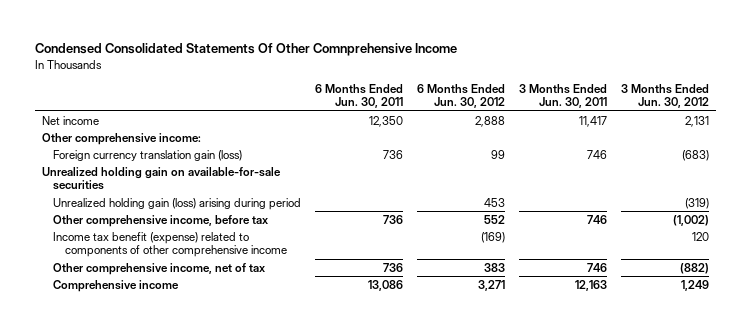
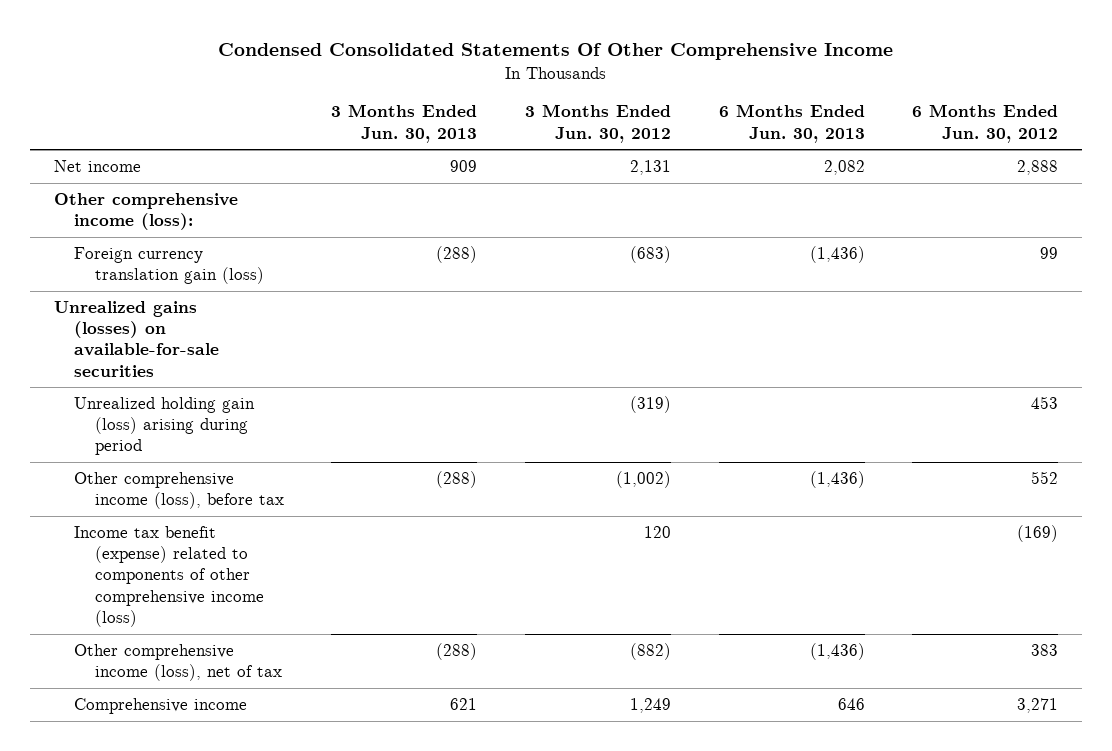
- Condensed Consolidated Statements Of Other Comnprehensive Income
+ Condensed Consolidated Statements Of Other Comprehensive Income
- | 6 Months Ended Jun. 30, 2011 | 6 Months Ended Jun. 30, 2012 | 3 Months Ended Jun. 30, 2011 | 3 Months Ended Jun. 30, 2012
+ | 3 Months Ended Jun. 30, 2013 | 3 Months Ended Jun. 30, 2012 | 6 Months Ended Jun. 30, 2013 | 6 Months Ended Jun. 30, 2012
- Other comprehensive income:
+ Other comprehensive income (loss):
- Unrealized holding gain on available-for-sale securities
+ Unrealized gains (losses) on available-for-sale securities
- Other comprehensive income, before tax | 736 | 552 | 746 | (1,002)
- Income tax benefit (expense) related to components of other comprehensive income | | (169) | | 120
- Other comprehensive income, net of tax | 736 | 383 | 746 | (882)
+ Other comprehensive income (loss), before tax | (288) | (1,002) | (1,436) | 552
+ Income tax benefit (expense) related to components of other comprehensive income (loss) | | 120 | | (169)
+ Other comprehensive income (loss), net of tax | (288) | (882) | (1,436) | 383

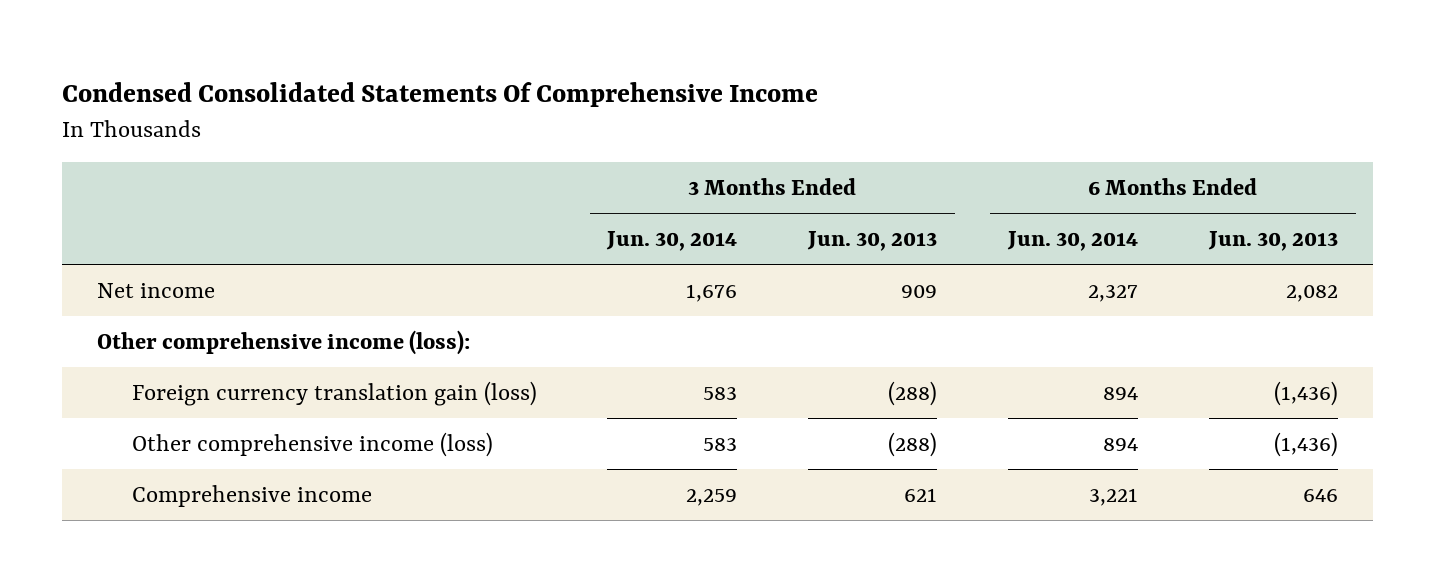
- Condensed Consolidated Statements Of Other Comprehensive Income
+ Condensed Consolidated Statements Of Comprehensive Income
- | 3 Months Ended Jun. 30, 2013 | 3 Months Ended Jun. 30, 2012 | 6 Months Ended Jun. 30, 2013 | 6 Months Ended Jun. 30, 2012
+ | 3 Months Ended Jun. 30, 2014 | 3 Months Ended Jun. 30, 2013 | 6 Months Ended Jun. 30, 2014 | 6 Months Ended Jun. 30, 2013
- Unrealized gains (losses) on available-for-sale securities
- Unrealized holding gain (loss) arising during period | | (319) | | 453
- Other comprehensive income (loss), before tax | (288) | (1,002) | (1,436) | 552
- Income tax benefit (expense) related to components of other comprehensive income (loss) | | 120 | | (169)
- Other comprehensive income (loss), net of tax | (288) | (882) | (1,436) | 383
+ Other comprehensive income (loss) | 583 | (288) | 894 | (1,436)

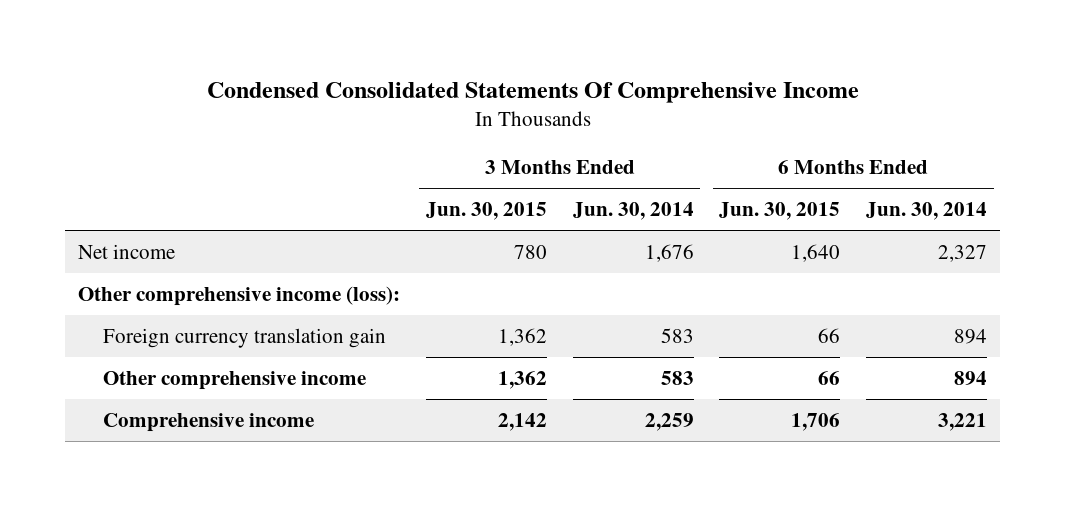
- | 3 Months Ended Jun. 30, 2014 | 3 Months Ended Jun. 30, 2013 | 6 Months Ended Jun. 30, 2014 | 6 Months Ended Jun. 30, 2013
+ | 3 Months Ended Jun. 30, 2015 | 3 Months Ended Jun. 30, 2014 | 6 Months Ended Jun. 30, 2015 | 6 Months Ended Jun. 30, 2014
- Foreign currency translation gain (loss) | 583 | (288) | 894 | (1,436)
- Other comprehensive income (loss) | 583 | (288) | 894 | (1,436)
+ Foreign currency translation gain | 1,362 | 583 | 66 | 894
+ Other comprehensive income | 1,362 | 583 | 66 | 894

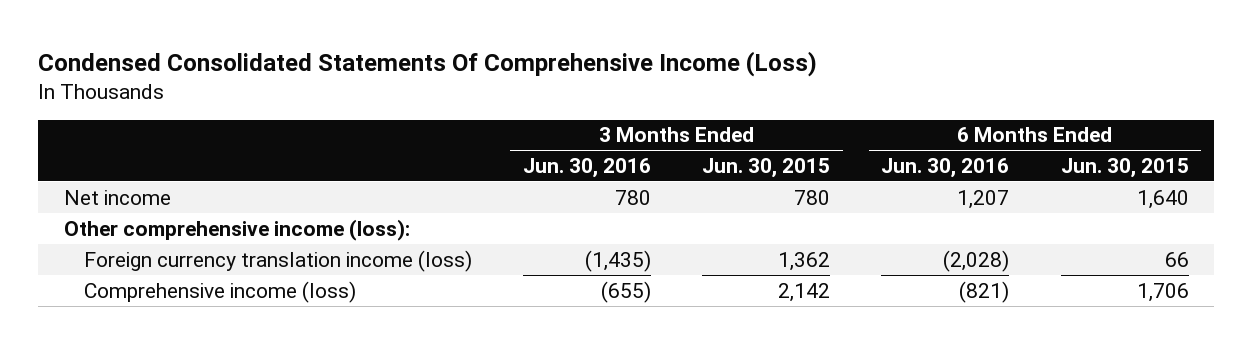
- Condensed Consolidated Statements Of Comprehensive Income
+ Condensed Consolidated Statements Of Comprehensive Income (Loss)
- | 3 Months Ended Jun. 30, 2015 | 3 Months Ended Jun. 30, 2014 | 6 Months Ended Jun. 30, 2015 | 6 Months Ended Jun. 30, 2014
+ | 3 Months Ended Jun. 30, 2016 | 3 Months Ended Jun. 30, 2015 | 6 Months Ended Jun. 30, 2016 | 6 Months Ended Jun. 30, 2015
- Foreign currency translation gain | 1,362 | 583 | 66 | 894
- Other comprehensive income | 1,362 | 583 | 66 | 894
- Comprehensive income | 2,142 | 2,259 | 1,706 | 3,221
+ Foreign currency translation income (loss) | (1,435) | 1,362 | (2,028) | 66
+ Comprehensive income (loss) | (655) | 2,142 | (821) | 1,706

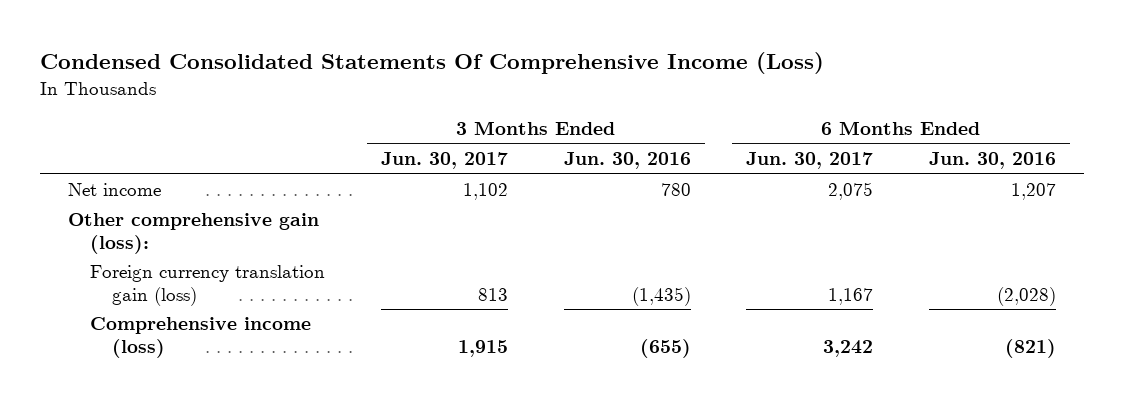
- | 3 Months Ended Jun. 30, 2016 | 3 Months Ended Jun. 30, 2015 | 6 Months Ended Jun. 30, 2016 | 6 Months Ended Jun. 30, 2015
+ | 3 Months Ended Jun. 30, 2017 | 3 Months Ended Jun. 30, 2016 | 6 Months Ended Jun. 30, 2017 | 6 Months Ended Jun. 30, 2016
- Other comprehensive income (loss):
- Foreign currency translation income (loss) | (1,435) | 1,362 | (2,028) | 66
+ Other comprehensive gain (loss):
+ Foreign currency translation gain (loss) | 813 | (1,435) | 1,167 | (2,028)

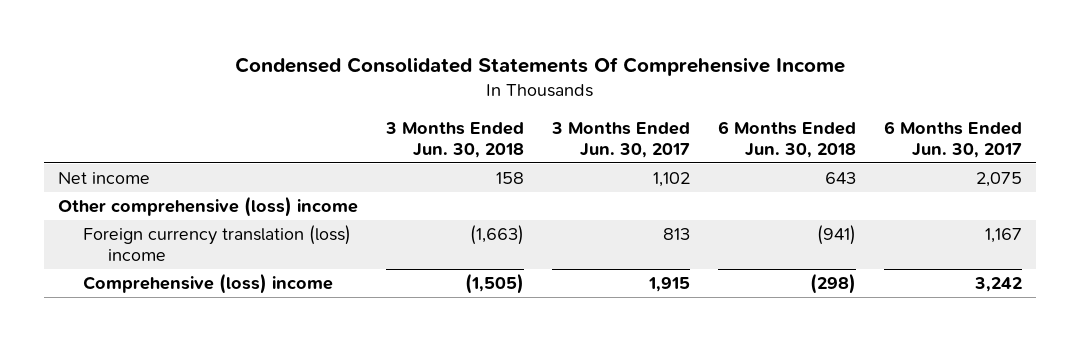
- Condensed Consolidated Statements Of Comprehensive Income (Loss)
+ Condensed Consolidated Statements Of Comprehensive Income
- | 3 Months Ended Jun. 30, 2017 | 3 Months Ended Jun. 30, 2016 | 6 Months Ended Jun. 30, 2017 | 6 Months Ended Jun. 30, 2016
+ | 3 Months Ended Jun. 30, 2018 | 3 Months Ended Jun. 30, 2017 | 6 Months Ended Jun. 30, 2018 | 6 Months Ended Jun. 30, 2017
- Other comprehensive gain (loss):
- Foreign currency translation gain (loss) | 813 | (1,435) | 1,167 | (2,028)
- Comprehensive income (loss) | 1,915 | (655) | 3,242 | (821)
+ Other comprehensive (loss) income
+ Foreign currency translation (loss) income | (1,663) | 813 | (941) | 1,167
+ Comprehensive (loss) income | (1,505) | 1,915 | (298) | 3,242

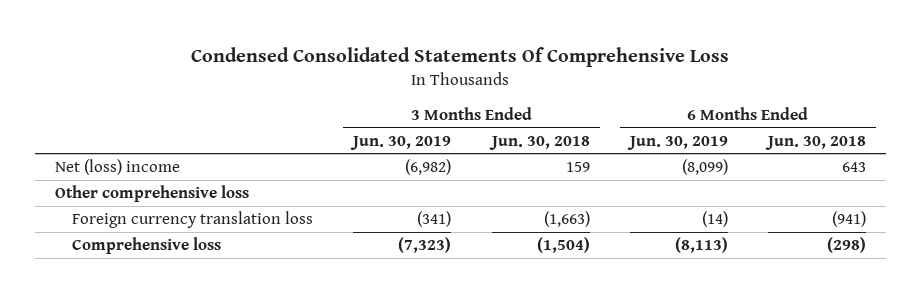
- Condensed Consolidated Statements Of Comprehensive Income
+ Condensed Consolidated Statements Of Comprehensive Loss
- | 3 Months Ended Jun. 30, 2018 | 3 Months Ended Jun. 30, 2017 | 6 Months Ended Jun. 30, 2018 | 6 Months Ended Jun. 30, 2017
+ | 3 Months Ended Jun. 30, 2019 | 3 Months Ended Jun. 30, 2018 | 6 Months Ended Jun. 30, 2019 | 6 Months Ended Jun. 30, 2018
- Net income | 158 | 1,102 | 643 | 2,075
- Other comprehensive (loss) income
- Foreign currency translation (loss) income | (1,663) | 813 | (941) | 1,167
- Comprehensive (loss) income | (1,505) | 1,915 | (298) | 3,242
+ Net (loss) income | (6,982) | 159 | (8,099) | 643
+ Other comprehensive loss
+ Foreign currency translation loss | (341) | (1,663) | (14) | (941)
+ Comprehensive loss | (7,323) | (1,504) | (8,113) | (298)

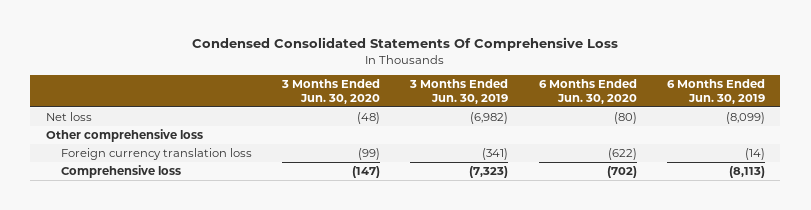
- | 3 Months Ended Jun. 30, 2019 | 3 Months Ended Jun. 30, 2018 | 6 Months Ended Jun. 30, 2019 | 6 Months Ended Jun. 30, 2018
+ | 3 Months Ended Jun. 30, 2020 | 3 Months Ended Jun. 30, 2019 | 6 Months Ended Jun. 30, 2020 | 6 Months Ended Jun. 30, 2019
- Net (loss) income | (6,982) | 159 | (8,099) | 643
+ Net loss | (48) | (6,982) | (80) | (8,099)

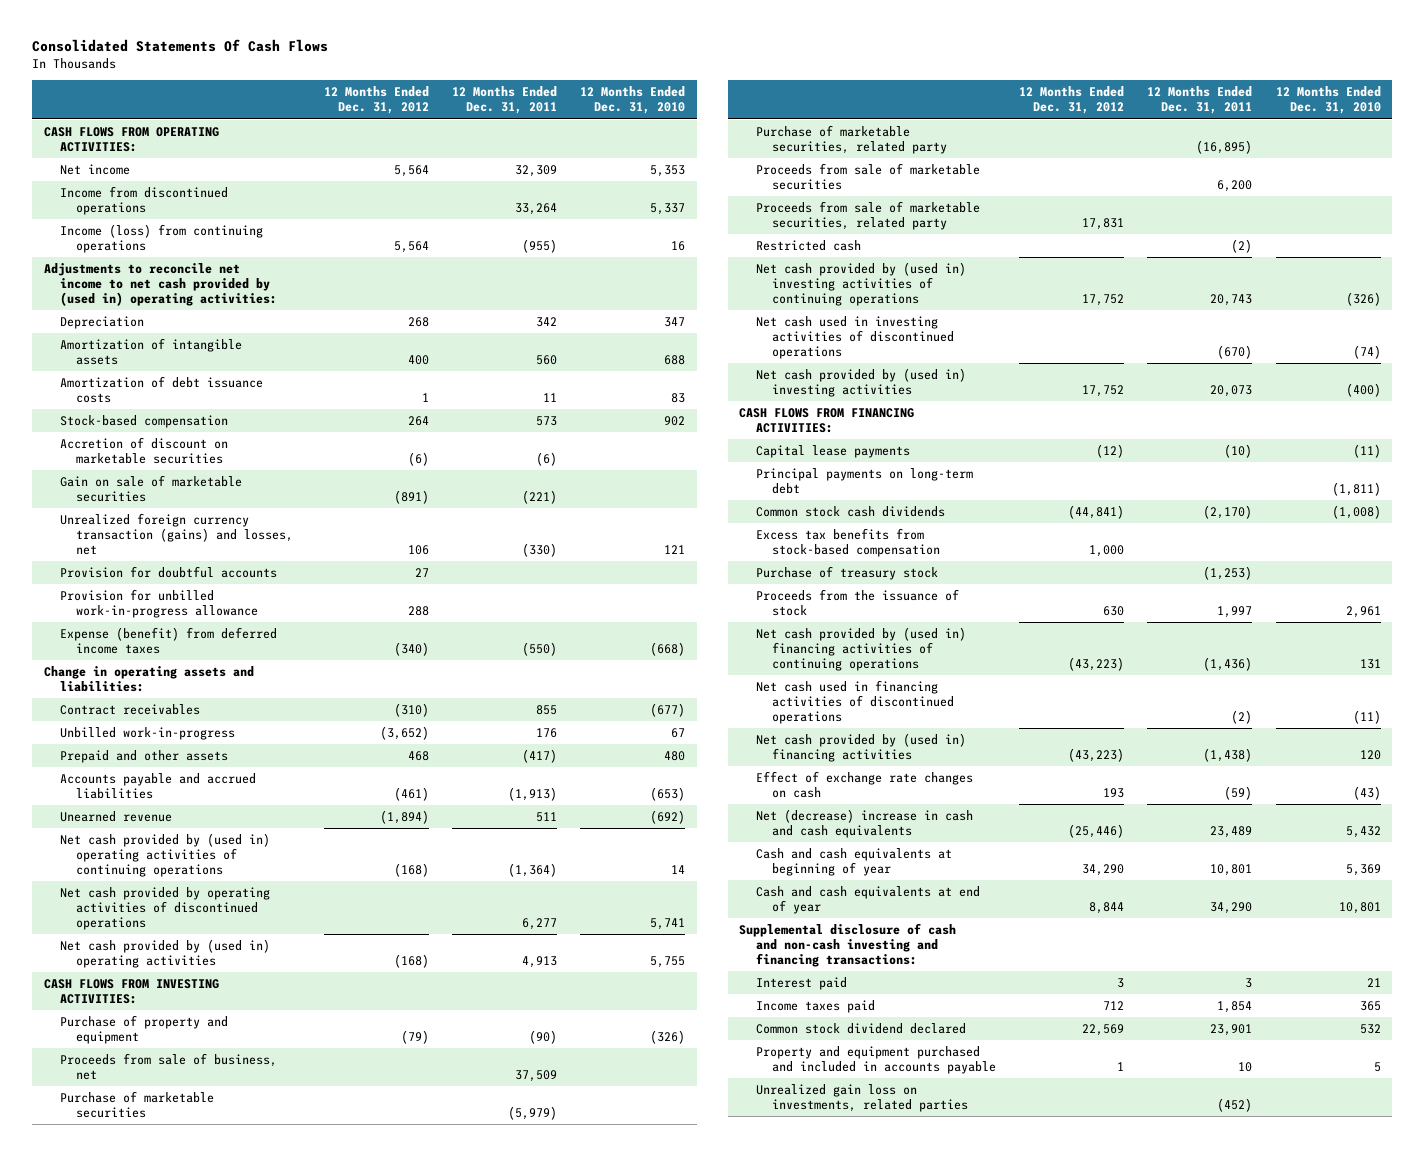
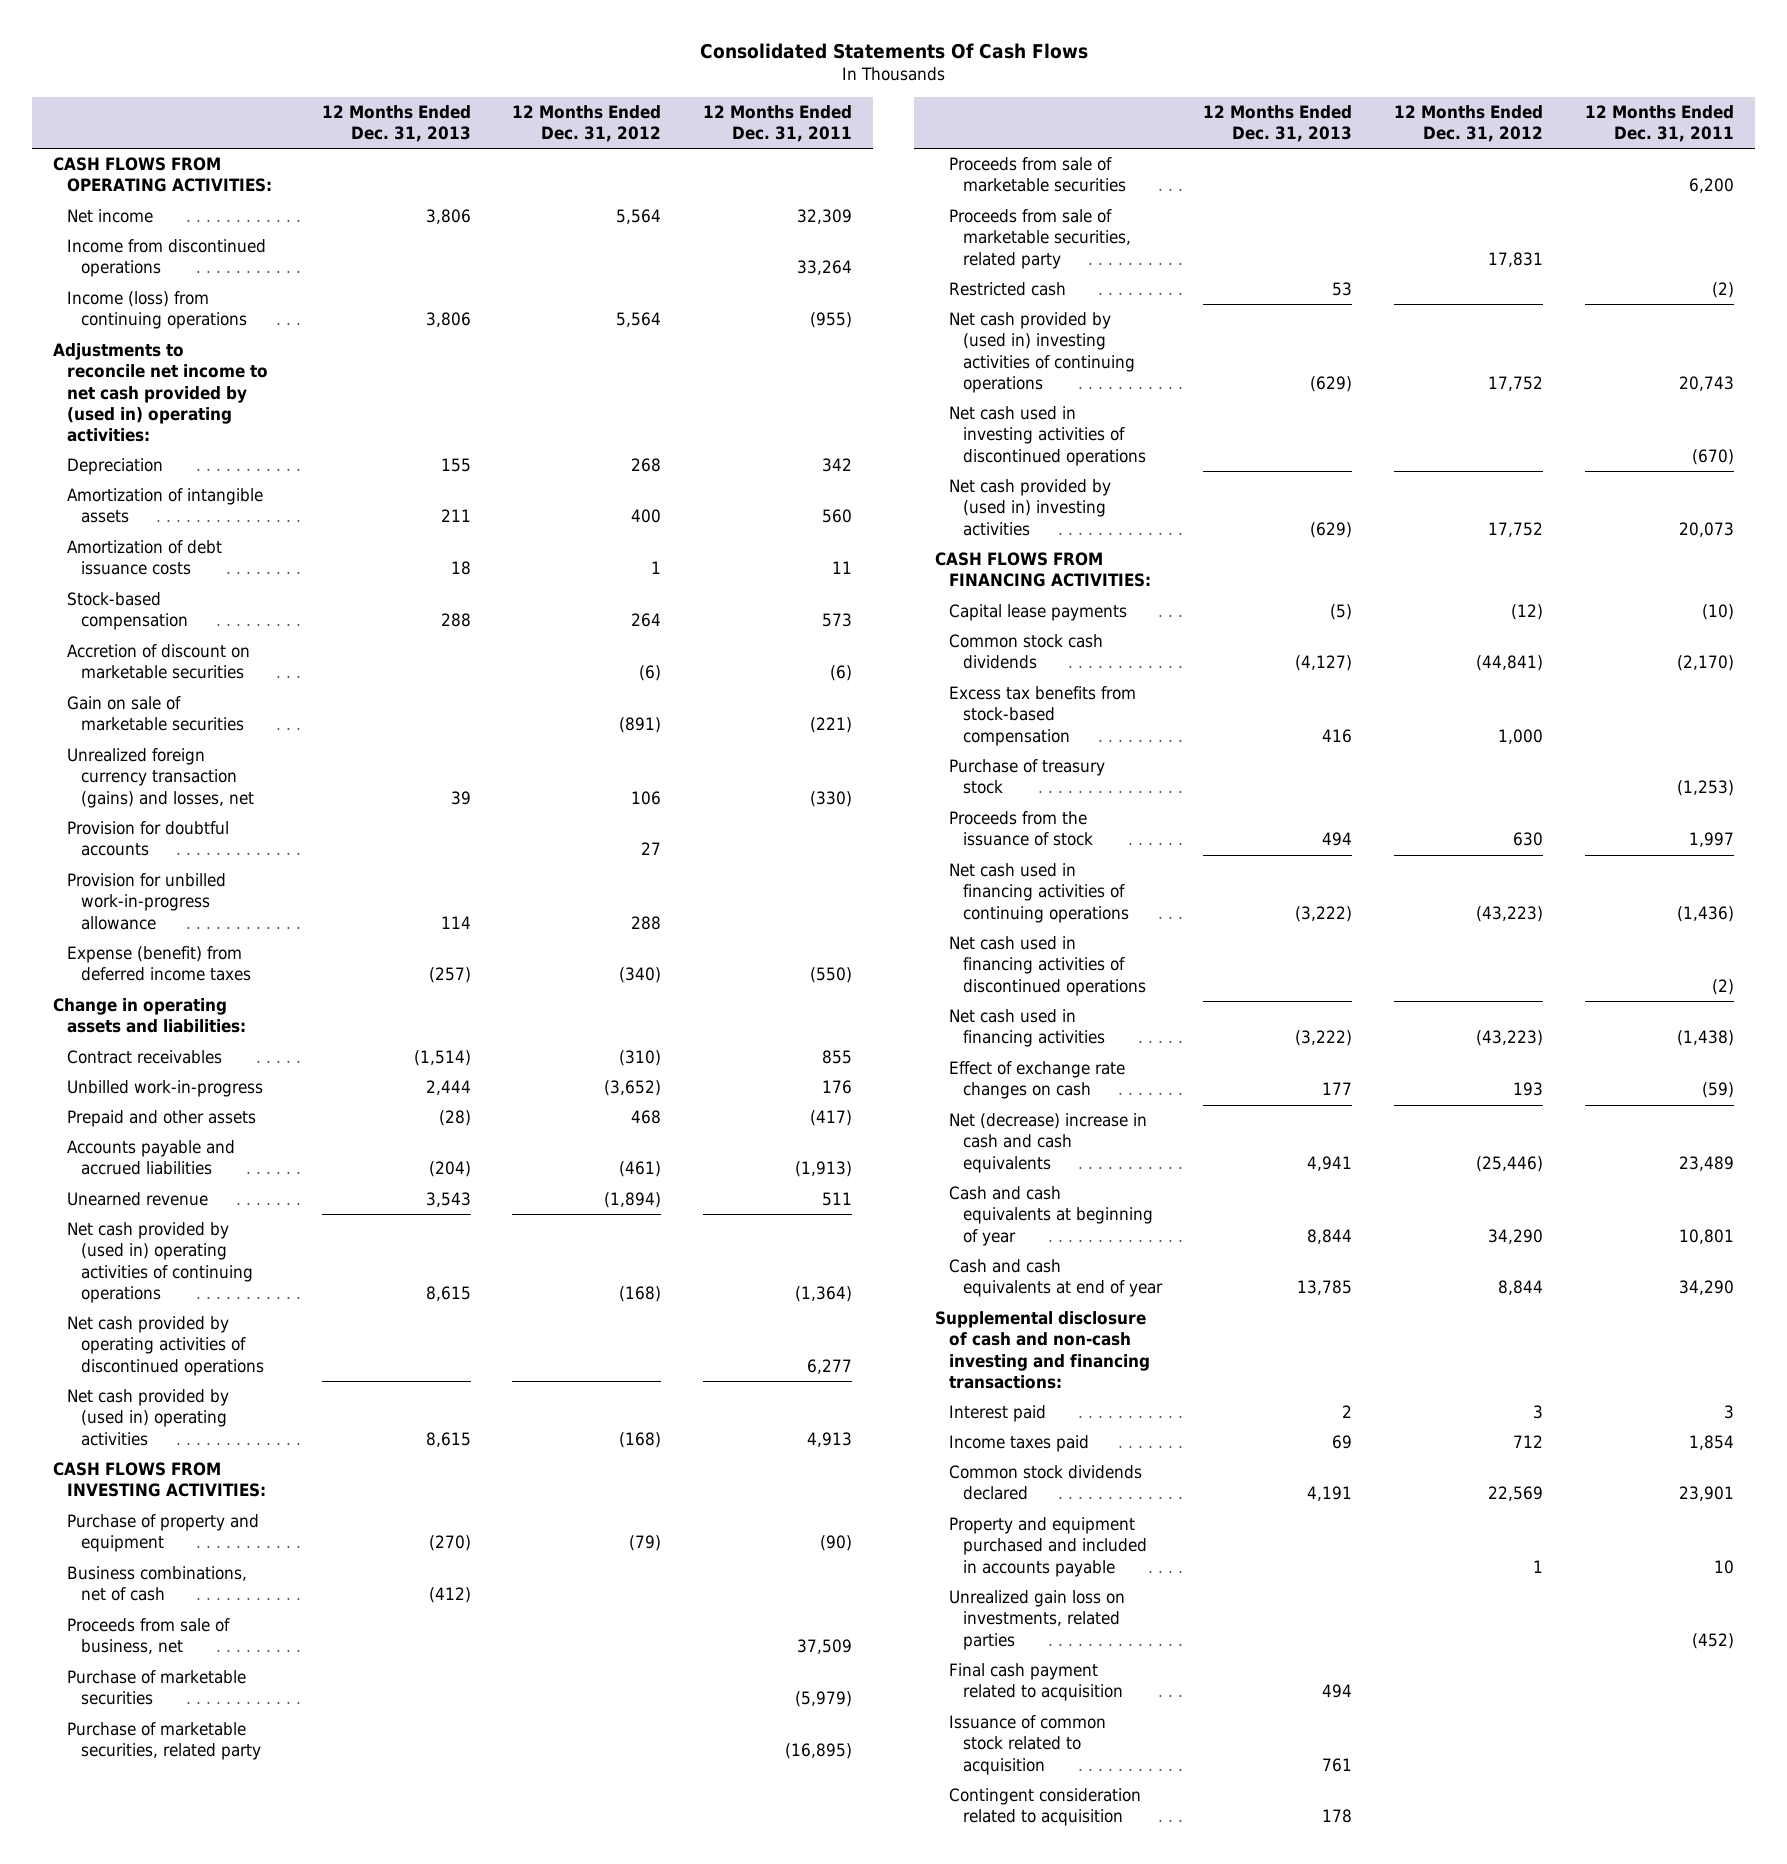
- | 12 Months Ended Dec. 31, 2012 | 12 Months Ended Dec. 31, 2011 | 12 Months Ended Dec. 31, 2010
+ | 12 Months Ended Dec. 31, 2013 | 12 Months Ended Dec. 31, 2012 | 12 Months Ended Dec. 31, 2011
+ Business combinations, net of cash | (412) | |
- Principal payments on long-term debt | | | (1,811)
- Net cash provided by (used in) financing activities of continuing operations | (43,223) | (1,436) | 131
+ Net cash used in financing activities of continuing operations | (3,222) | (43,223) | (1,436)
- Net cash provided by (used in) financing activities | (43,223) | (1,438) | 120
+ Net cash used in financing activities | (3,222) | (43,223) | (1,438)
- Common stock dividend declared | 22,569 | 23,901 | 532
+ Common stock dividends declared | 4,191 | 22,569 | 23,901
+ Final cash payment related to acquisition | 494 | |
+ Issuance of common stock related to acquisition | 761 | |
+ Contingent consideration related to acquisition | 178 | |

